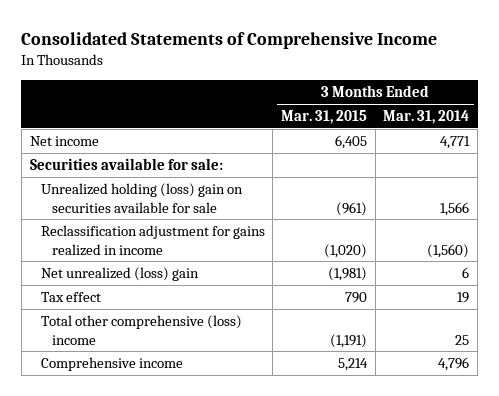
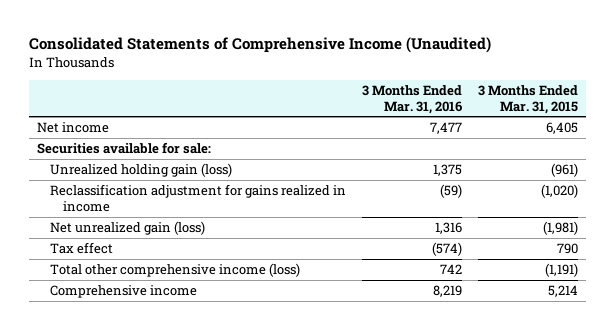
- Consolidated Statements of Comprehensive Income
+ Consolidated Statements of Comprehensive Income (Unaudited)
- | 3 Months Ended Mar. 31, 2015 | 3 Months Ended Mar. 31, 2014
+ | 3 Months Ended Mar. 31, 2016 | 3 Months Ended Mar. 31, 2015
- Unrealized holding (loss) gain on securities available for sale | (961) | 1,566
+ Unrealized holding gain (loss) | 1,375 | (961)
- Net unrealized (loss) gain | (1,981) | 6
+ Net unrealized gain (loss) | 1,316 | (1,981)
- Total other comprehensive (loss) income | (1,191) | 25
+ Total other comprehensive income (loss) | 742 | (1,191)

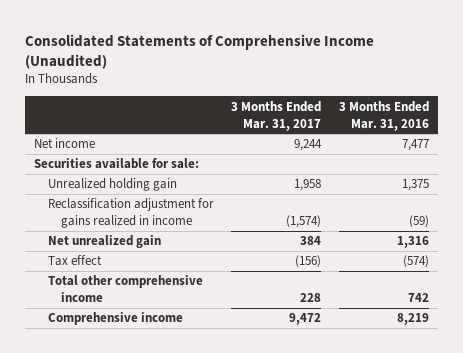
- | 3 Months Ended Mar. 31, 2016 | 3 Months Ended Mar. 31, 2015
+ | 3 Months Ended Mar. 31, 2017 | 3 Months Ended Mar. 31, 2016
- Unrealized holding gain (loss) | 1,375 | (961)
+ Unrealized holding gain | 1,958 | 1,375
- Net unrealized gain (loss) | 1,316 | (1,981)
+ Net unrealized gain | 384 | 1,316
- Total other comprehensive income (loss) | 742 | (1,191)
+ Total other comprehensive income | 228 | 742

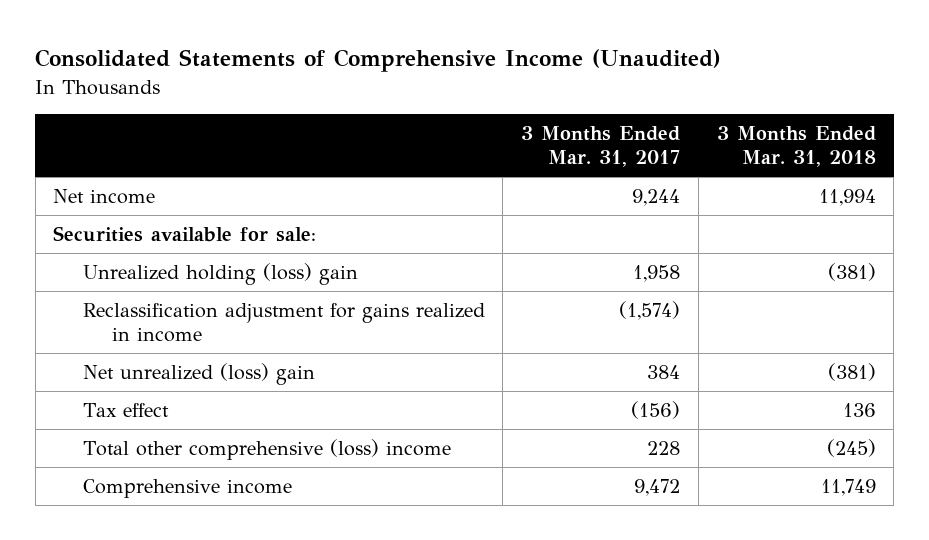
- | 3 Months Ended Mar. 31, 2017 | 3 Months Ended Mar. 31, 2016
+ | 3 Months Ended Mar. 31, 2017 | 3 Months Ended Mar. 31, 2018
- Unrealized holding gain | 1,958 | 1,375
+ Unrealized holding (loss) gain | 1,958 | (381)
- Net unrealized gain | 384 | 1,316
+ Net unrealized (loss) gain | 384 | (381)
- Total other comprehensive income | 228 | 742
+ Total other comprehensive (loss) income | 228 | (245)

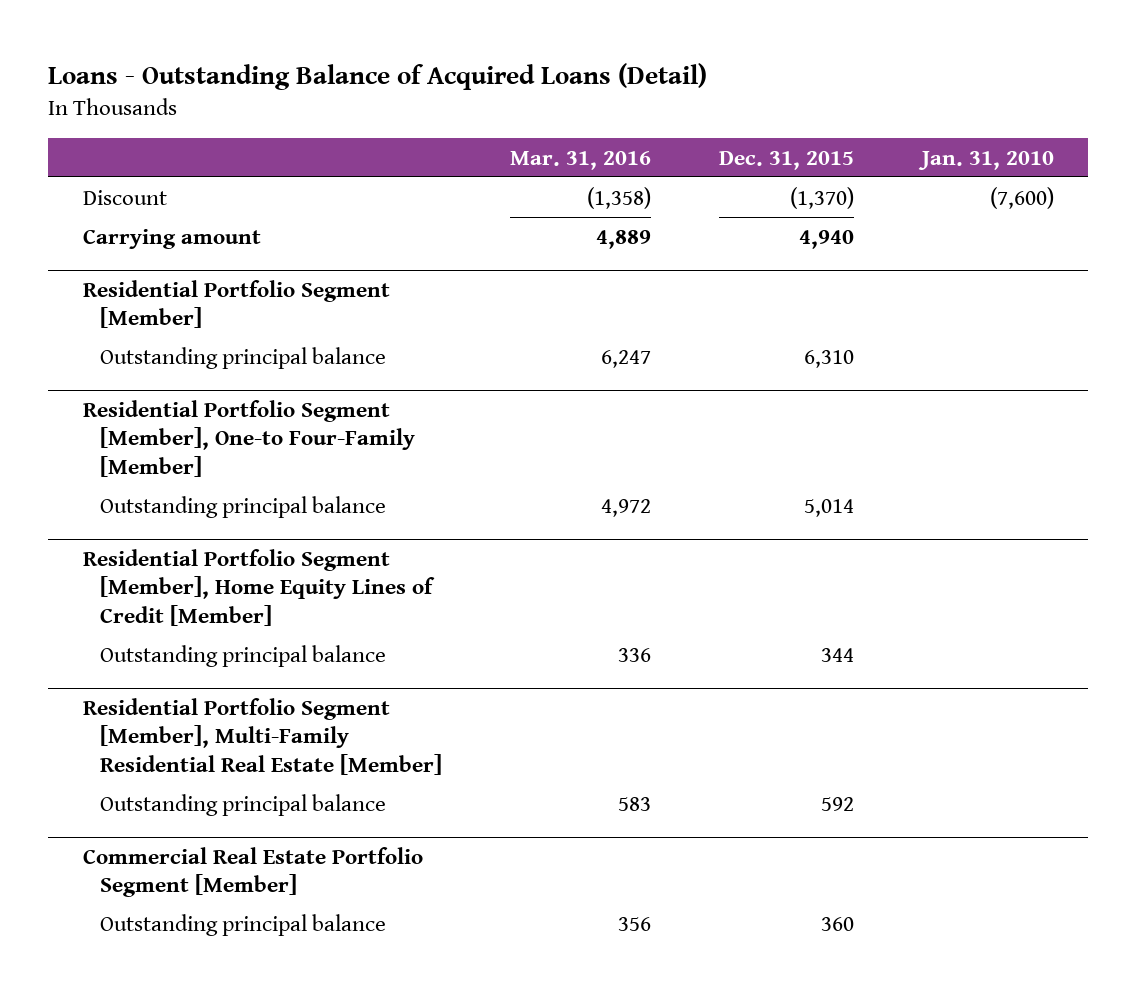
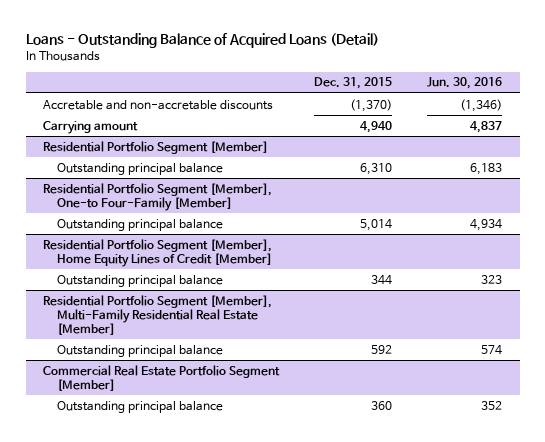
- | Mar. 31, 2016 | Dec. 31, 2015 | Jan. 31, 2010
+ | Dec. 31, 2015 | Jun. 30, 2016
- Discount | (1,358) | (1,370) | (7,600)
+ Accretable and non-accretable discounts | (1,370) | (1,346)

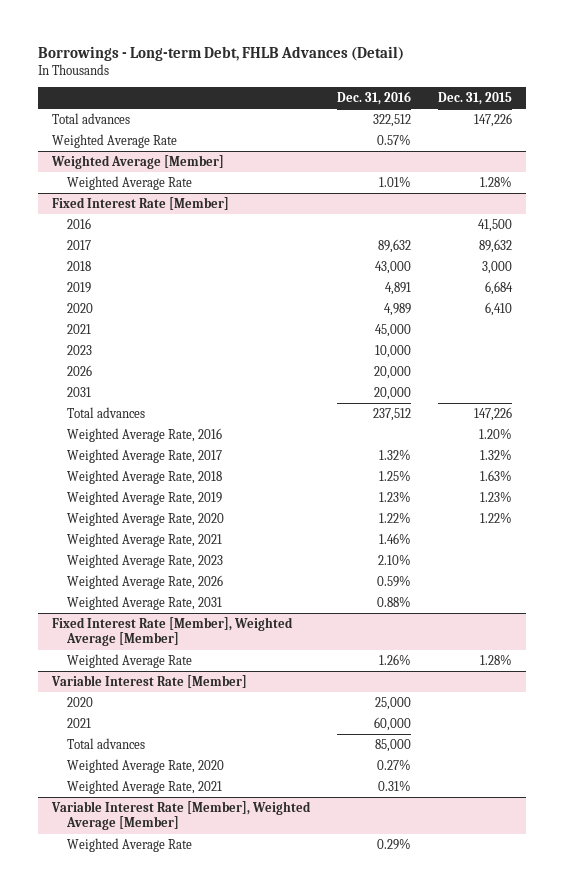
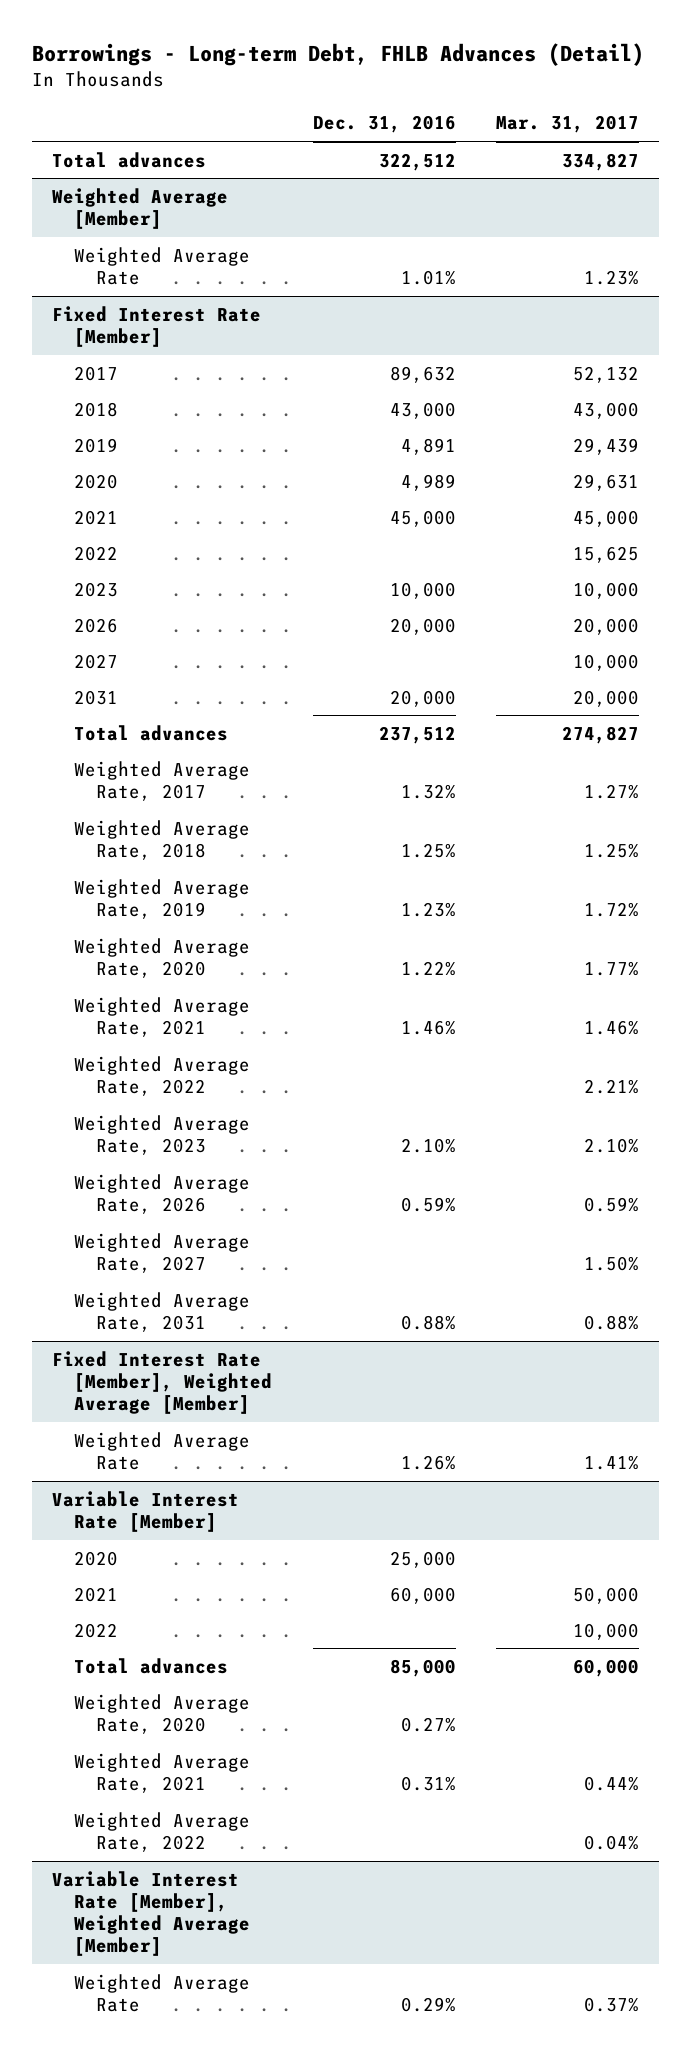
- | Dec. 31, 2016 | Dec. 31, 2015
+ | Dec. 31, 2016 | Mar. 31, 2017
- Weighted Average Rate | 0.57% |
@ Fixed Interest Rate [Member]
- 2016 | | 41,500
+ 2022 | | 15,625
+ 2027 | | 10,000
- Weighted Average Rate, 2016 | | 1.20%
+ Weighted Average Rate, 2022 | | 2.21%
+ Weighted Average Rate, 2027 | | 1.50%
@ Variable Interest Rate [Member]
+ 2022 | | 10,000
+ Weighted Average Rate, 2022 | | 0.04%

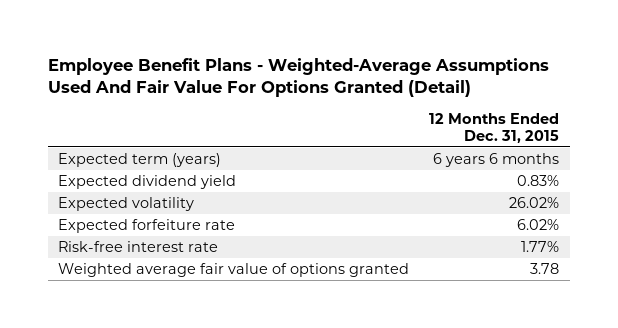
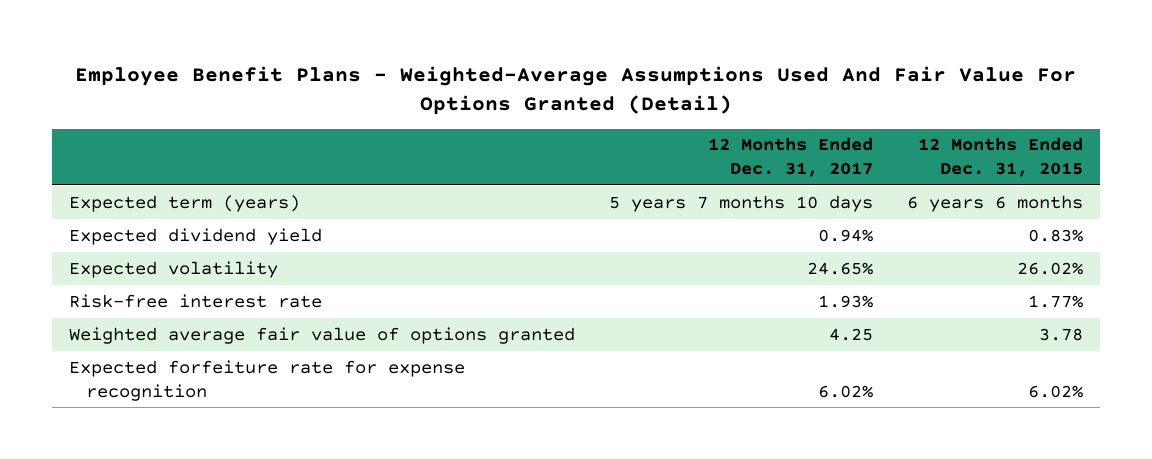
- | 12 Months Ended Dec. 31, 2015
+ | 12 Months Ended Dec. 31, 2017 | 12 Months Ended Dec. 31, 2015
- Expected forfeiture rate | 6.02%
+ Expected forfeiture rate for expense recognition | 6.02% | 6.02%

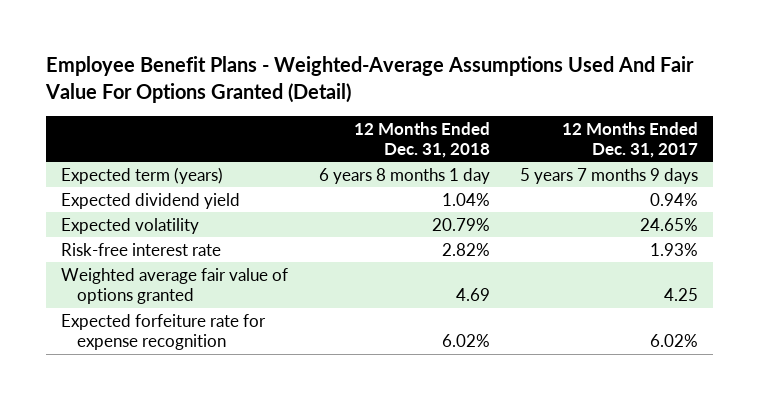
- | 12 Months Ended Dec. 31, 2017 | 12 Months Ended Dec. 31, 2015
+ | 12 Months Ended Dec. 31, 2018 | 12 Months Ended Dec. 31, 2017
- Expected term (years) | 5 years 7 months 10 days | 6 years 6 months
+ Expected term (years) | 6 years 8 months 1 day | 5 years 7 months 9 days

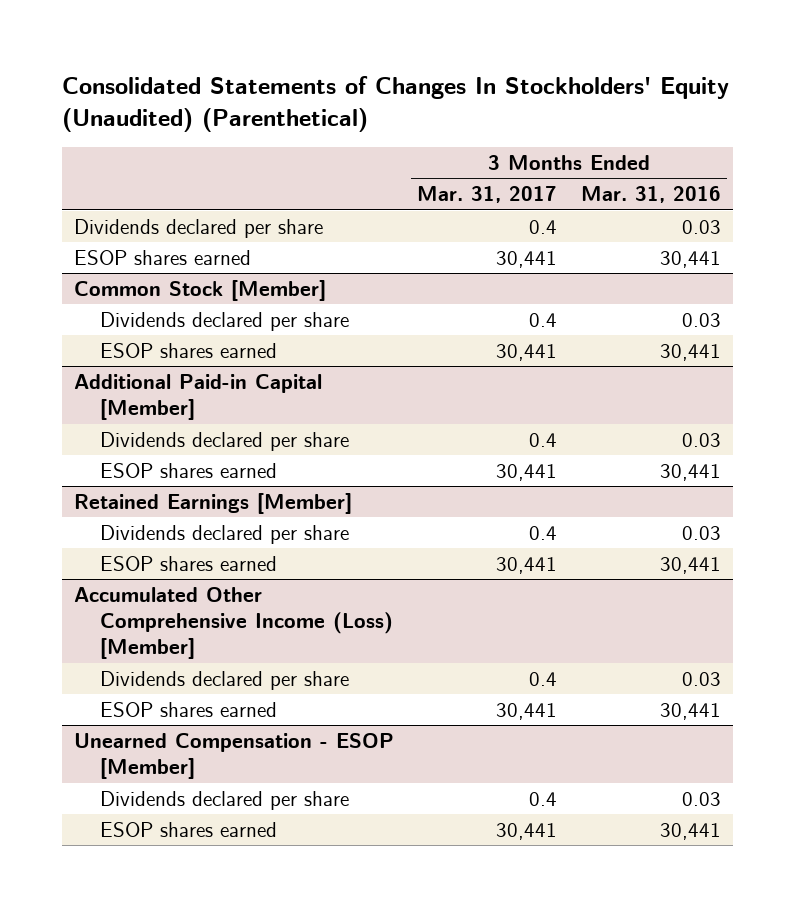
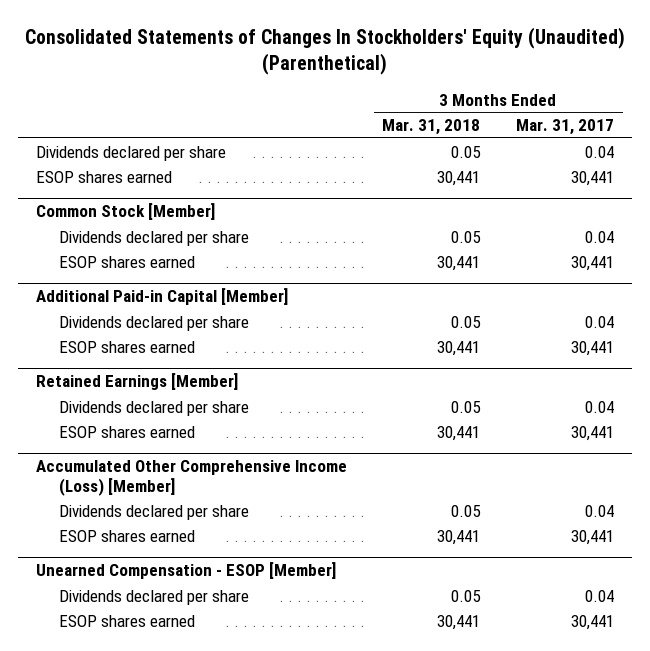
- | 3 Months Ended Mar. 31, 2017 | 3 Months Ended Mar. 31, 2016
+ | 3 Months Ended Mar. 31, 2018 | 3 Months Ended Mar. 31, 2017
- Dividends declared per share | 0.4 | 0.03
+ Dividends declared per share | 0.05 | 0.04
@ Common Stock [Member]
- Dividends declared per share | 0.4 | 0.03
+ Dividends declared per share | 0.05 | 0.04
@ Additional Paid-in Capital [Member]
- Dividends declared per share | 0.4 | 0.03
+ Dividends declared per share | 0.05 | 0.04
@ Retained Earnings [Member]
- Dividends declared per share | 0.4 | 0.03
+ Dividends declared per share | 0.05 | 0.04
@ Accumulated Other Comprehensive Income (Loss) [Member]
- Dividends declared per share | 0.4 | 0.03
+ Dividends declared per share | 0.05 | 0.04
@ Unearned Compensation - ESOP [Member]
- Dividends declared per share | 0.4 | 0.03
+ Dividends declared per share | 0.05 | 0.04

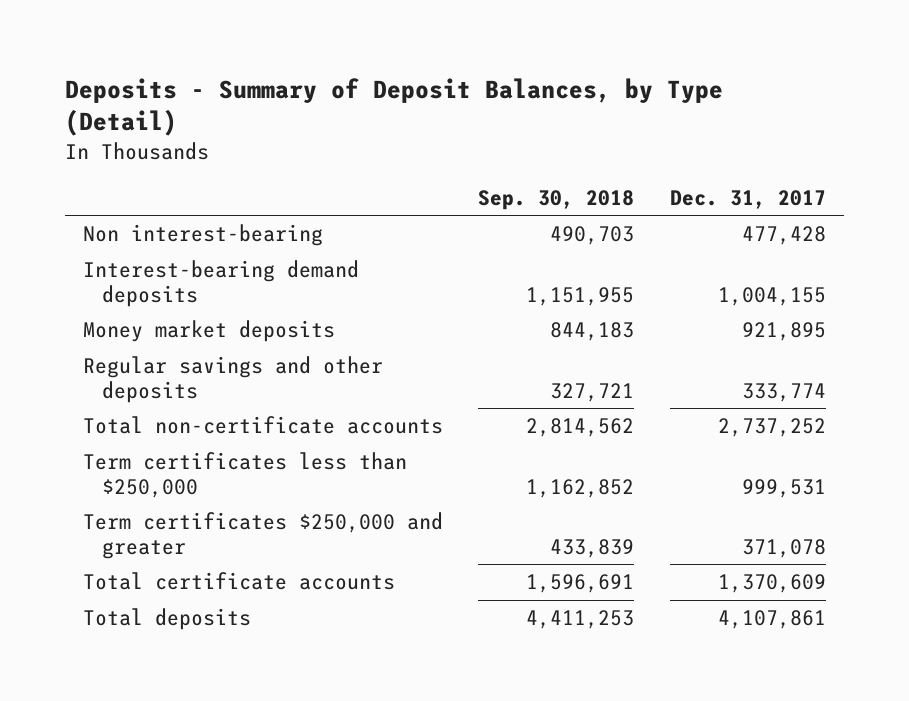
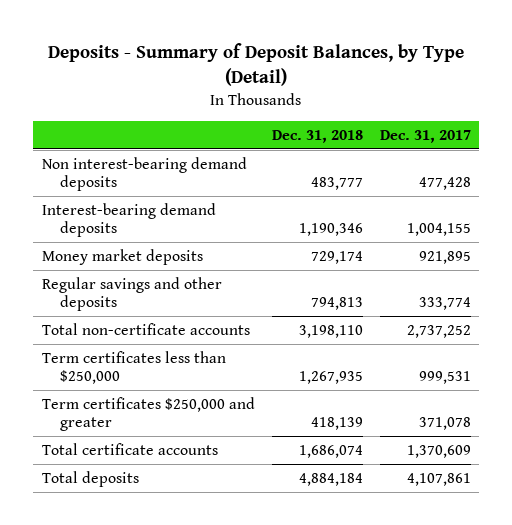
- | Sep. 30, 2018 | Dec. 31, 2017
+ | Dec. 31, 2018 | Dec. 31, 2017
- Non interest-bearing | 490,703 | 477,428
+ Non interest-bearing demand deposits | 483,777 | 477,428

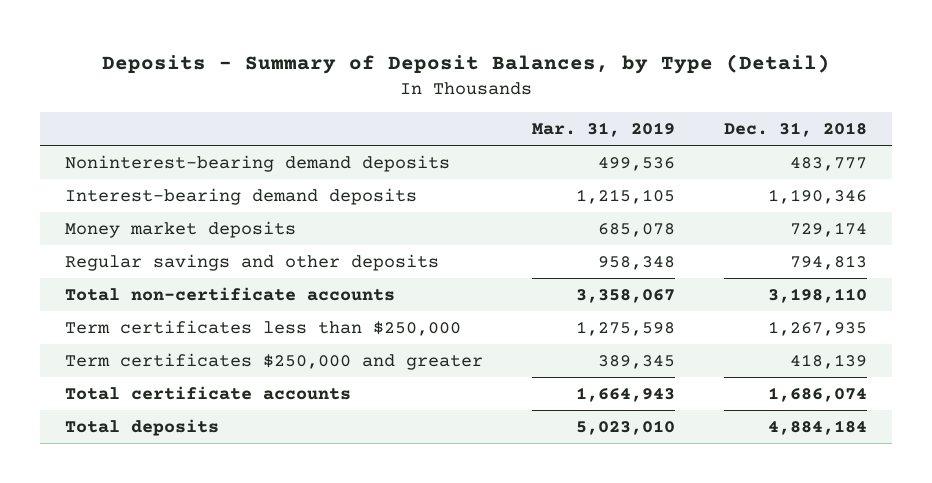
- | Dec. 31, 2018 | Dec. 31, 2017
+ | Mar. 31, 2019 | Dec. 31, 2018
- Non interest-bearing demand deposits | 483,777 | 477,428
+ Noninterest-bearing demand deposits | 499,536 | 483,777

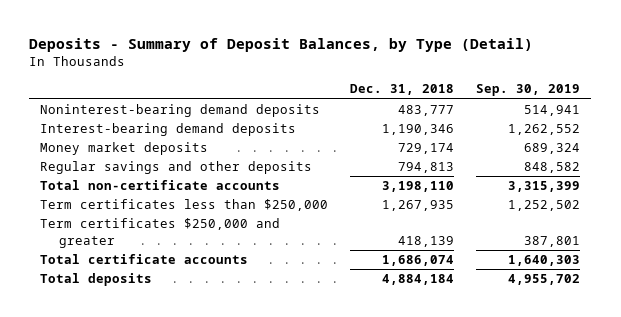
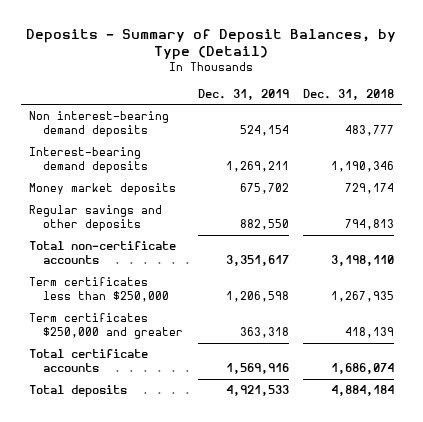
- | Dec. 31, 2018 | Sep. 30, 2019
+ | Dec. 31, 2019 | Dec. 31, 2018
- Noninterest-bearing demand deposits | 483,777 | 514,941
+ Non interest-bearing demand deposits | 524,154 | 483,777

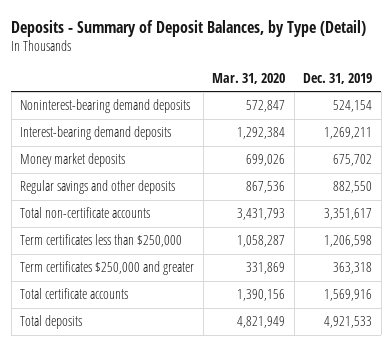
- | Dec. 31, 2019 | Dec. 31, 2018
+ | Mar. 31, 2020 | Dec. 31, 2019
- Non interest-bearing demand deposits | 524,154 | 483,777
+ Noninterest-bearing demand deposits | 572,847 | 524,154

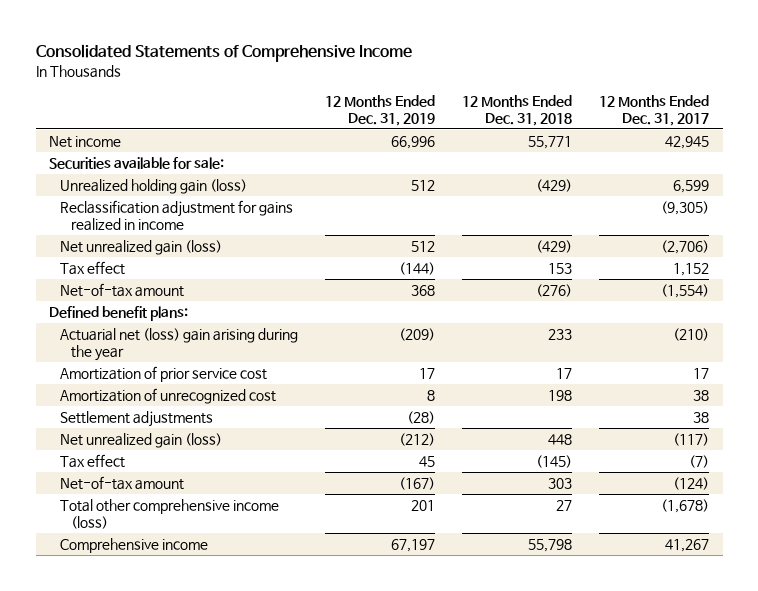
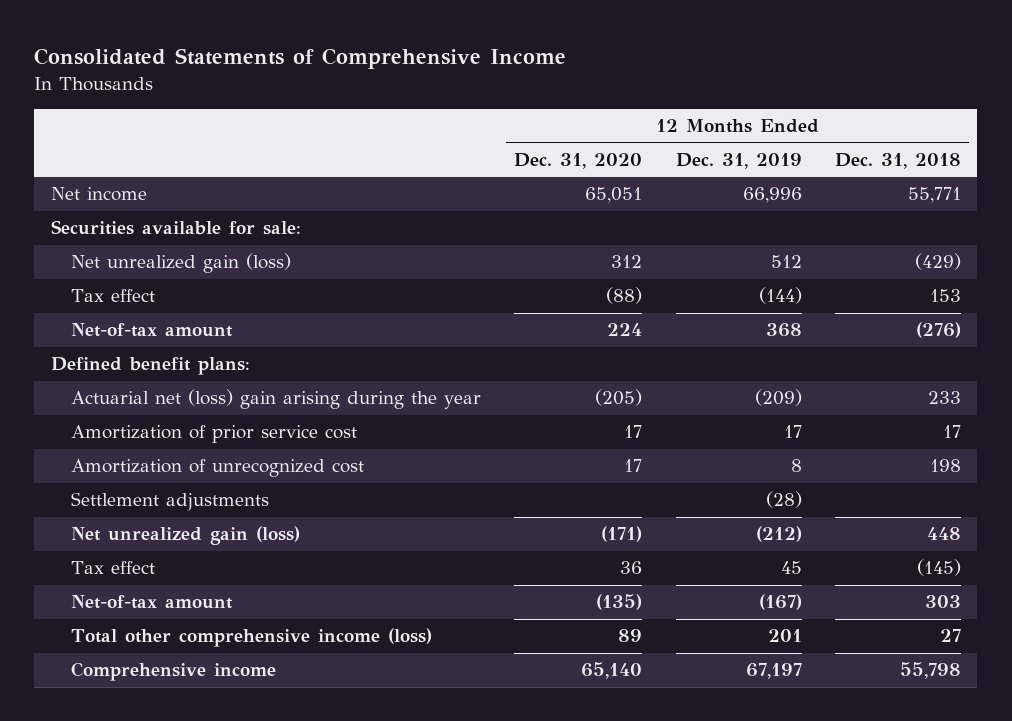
- | 12 Months Ended Dec. 31, 2019 | 12 Months Ended Dec. 31, 2018 | 12 Months Ended Dec. 31, 2017
+ | 12 Months Ended Dec. 31, 2020 | 12 Months Ended Dec. 31, 2019 | 12 Months Ended Dec. 31, 2018
- Unrealized holding gain (loss) | 512 | (429) | 6,599
- Reclassification adjustment for gains realized in income | | | (9,305)

